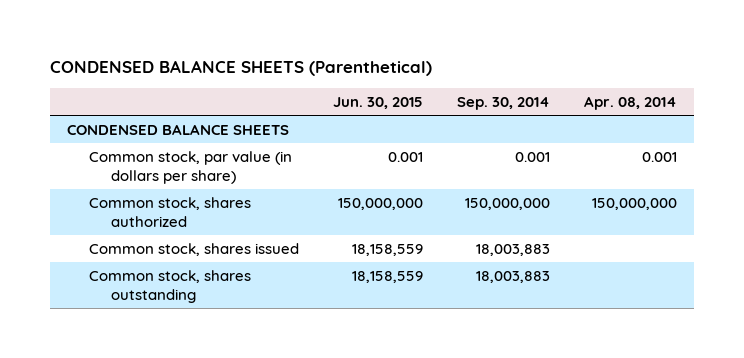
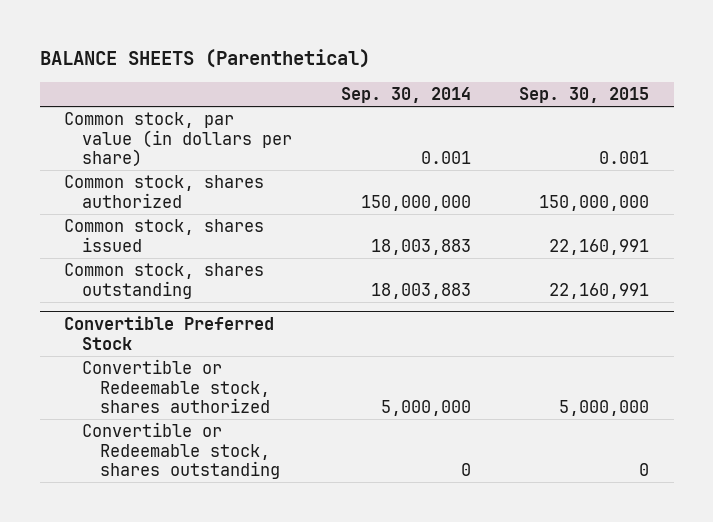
- CONDENSED BALANCE SHEETS (Parenthetical)
+ BALANCE SHEETS (Parenthetical)
- | Jun. 30, 2015 | Sep. 30, 2014 | Apr. 08, 2014
+ | Sep. 30, 2014 | Sep. 30, 2015
- CONDENSED BALANCE SHEETS
+ Convertible Preferred Stock
+ Convertible or Redeemable stock, shares authorized | 5,000,000 | 5,000,000
+ Convertible or Redeemable stock, shares outstanding | 0 | 0

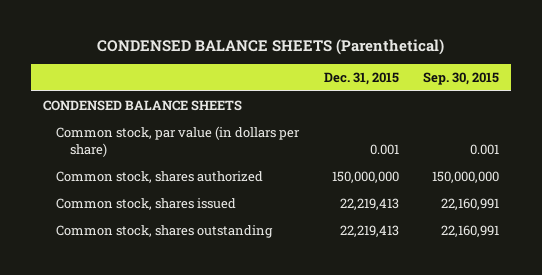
- BALANCE SHEETS (Parenthetical)
+ CONDENSED BALANCE SHEETS (Parenthetical)
- | Sep. 30, 2014 | Sep. 30, 2015
+ | Dec. 31, 2015 | Sep. 30, 2015
+ CONDENSED BALANCE SHEETS
- Convertible Preferred Stock
- Convertible or Redeemable stock, shares authorized | 5,000,000 | 5,000,000
- Convertible or Redeemable stock, shares outstanding | 0 | 0

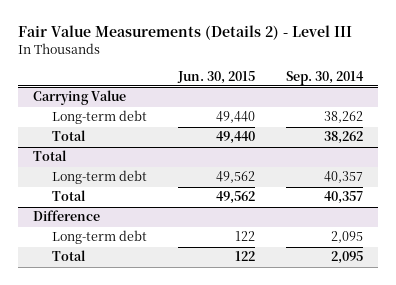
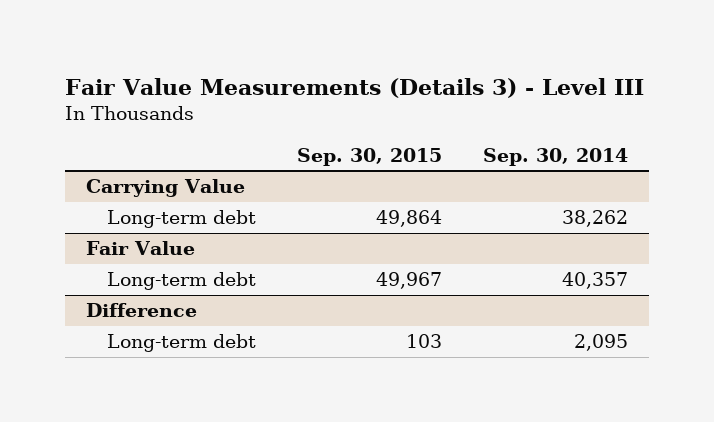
- Fair Value Measurements (Details 2) - Level III
+ Fair Value Measurements (Details 3) - Level III
- | Jun. 30, 2015 | Sep. 30, 2014
+ | Sep. 30, 2015 | Sep. 30, 2014
@ Carrying Value
- Total | 49,440 | 38,262
- Total
+ Fair Value
- Total | 49,562 | 40,357
@ Difference
- Total | 122 | 2,095

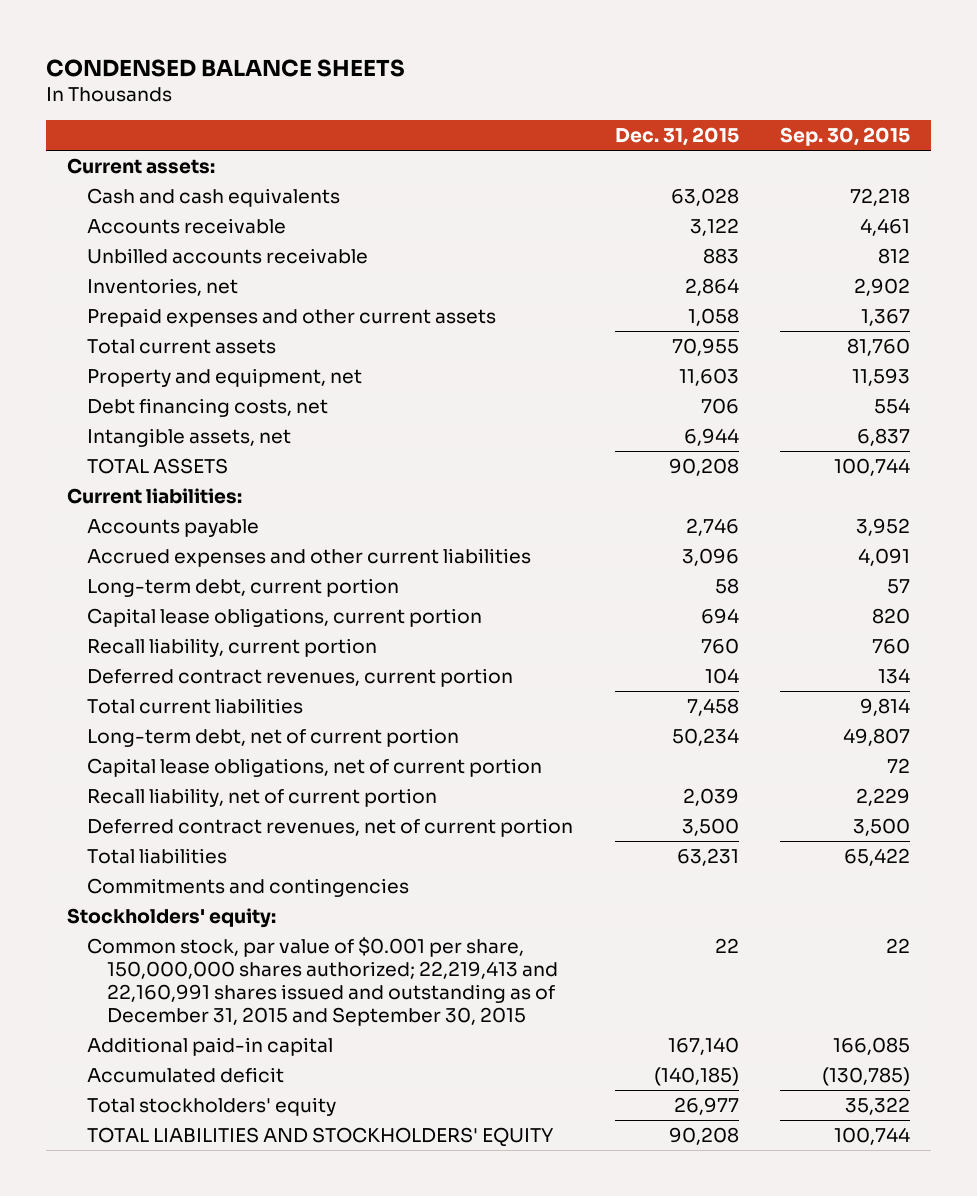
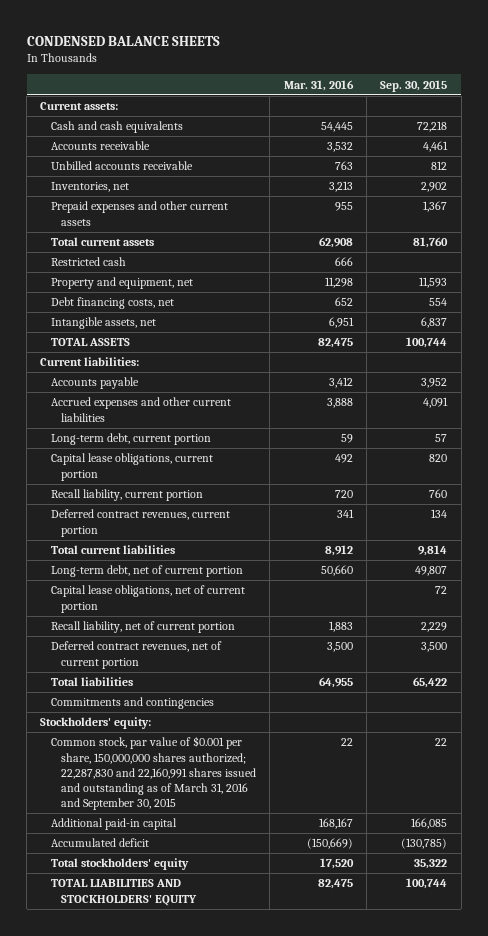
- | Dec. 31, 2015 | Sep. 30, 2015
+ | Mar. 31, 2016 | Sep. 30, 2015
+ Restricted cash | 666 |
- Common stock, par value of $0.001 per share, 150,000,000 shares authorized; 22,219,413 and 22,160,991 shares issued and outstanding as of December 31, 2015 and September 30, 2015 | 22 | 22
+ Common stock, par value of $0.001 per share, 150,000,000 shares authorized; 22,287,830 and 22,160,991 shares issued and outstanding as of March 31, 2016 and September 30, 2015 | 22 | 22

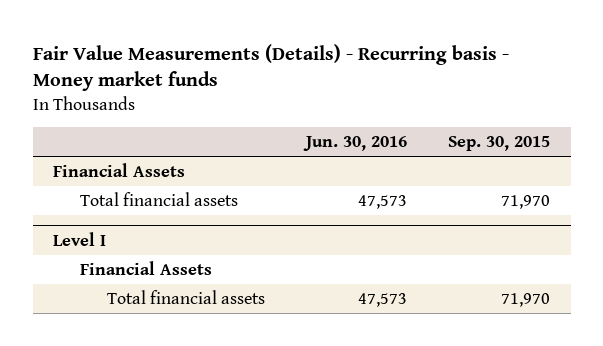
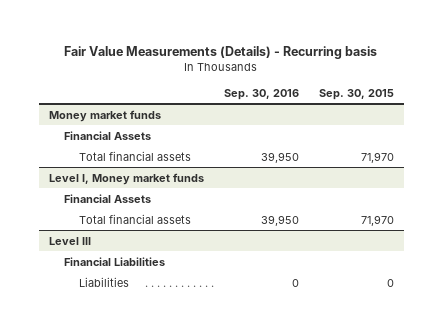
- Fair Value Measurements (Details) - Recurring basis - Money market funds
+ Fair Value Measurements (Details) - Recurring basis
- | Jun. 30, 2016 | Sep. 30, 2015
+ | Sep. 30, 2016 | Sep. 30, 2015
+ Money market funds
- Level I
+ Level I, Money market funds
+ Level III
+ Financial Liabilities
+ Liabilities | 0 | 0

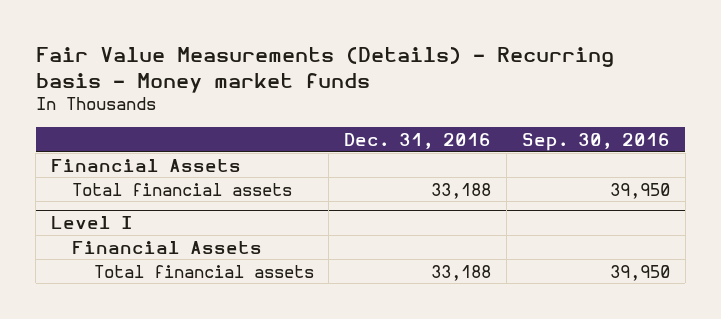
- Fair Value Measurements (Details) - Recurring basis
+ Fair Value Measurements (Details) - Recurring basis - Money market funds
- | Sep. 30, 2016 | Sep. 30, 2015
+ | Dec. 31, 2016 | Sep. 30, 2016
- Money market funds
- Level I, Money market funds
+ Level I
- Level III
- Financial Liabilities
- Liabilities | 0 | 0

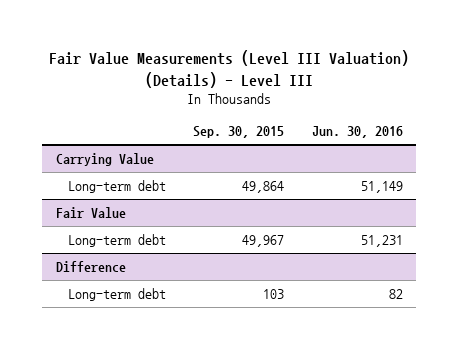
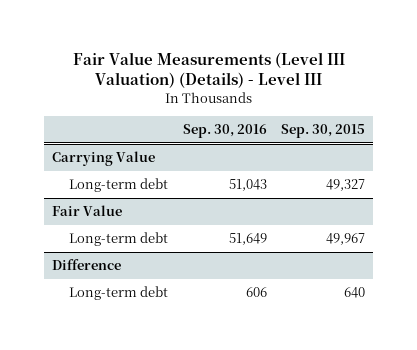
- | Sep. 30, 2015 | Jun. 30, 2016
+ | Sep. 30, 2016 | Sep. 30, 2015
@ Carrying Value
- Long-term debt | 49,864 | 51,149
+ Long-term debt | 51,043 | 49,327
@ Difference
- Long-term debt | 103 | 82
+ Long-term debt | 606 | 640

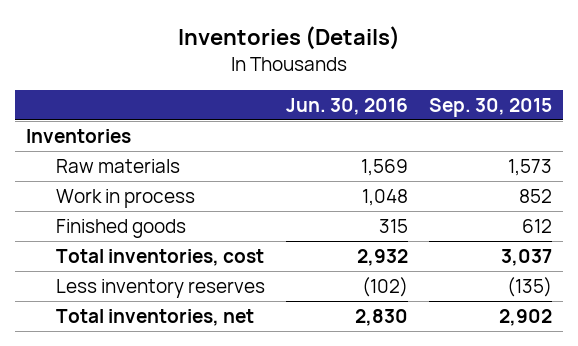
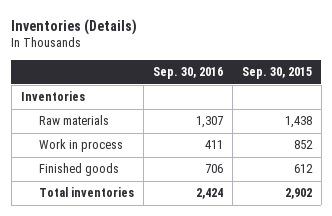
- | Jun. 30, 2016 | Sep. 30, 2015
+ | Sep. 30, 2016 | Sep. 30, 2015
- Raw materials | 1,569 | 1,573
+ Raw materials | 1,307 | 1,438
- Total inventories, cost | 2,932 | 3,037
- Less inventory reserves | (102) | (135)
- Total inventories, net | 2,830 | 2,902
+ Total inventories | 2,424 | 2,902

